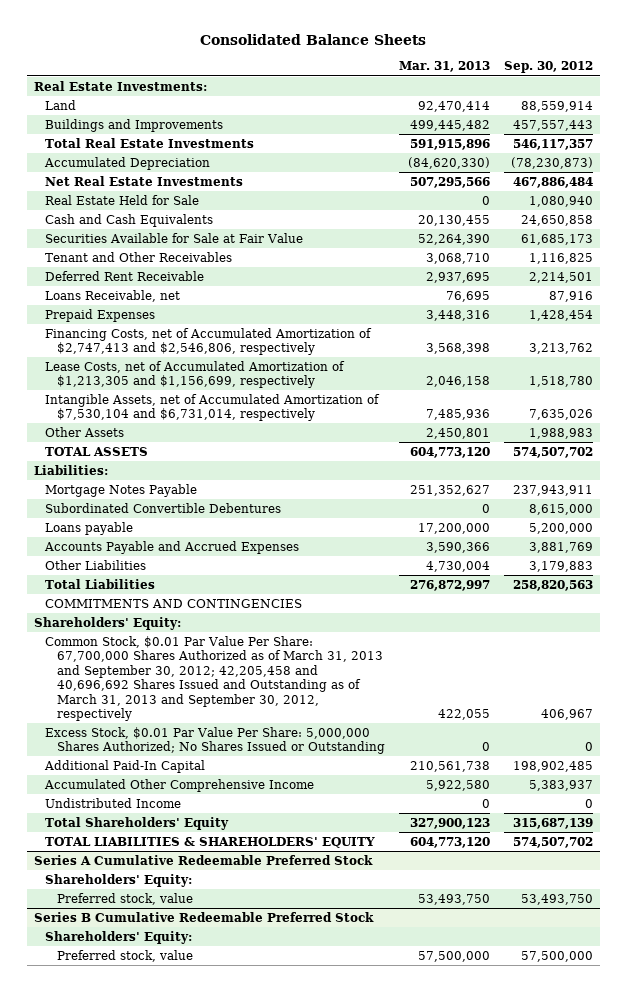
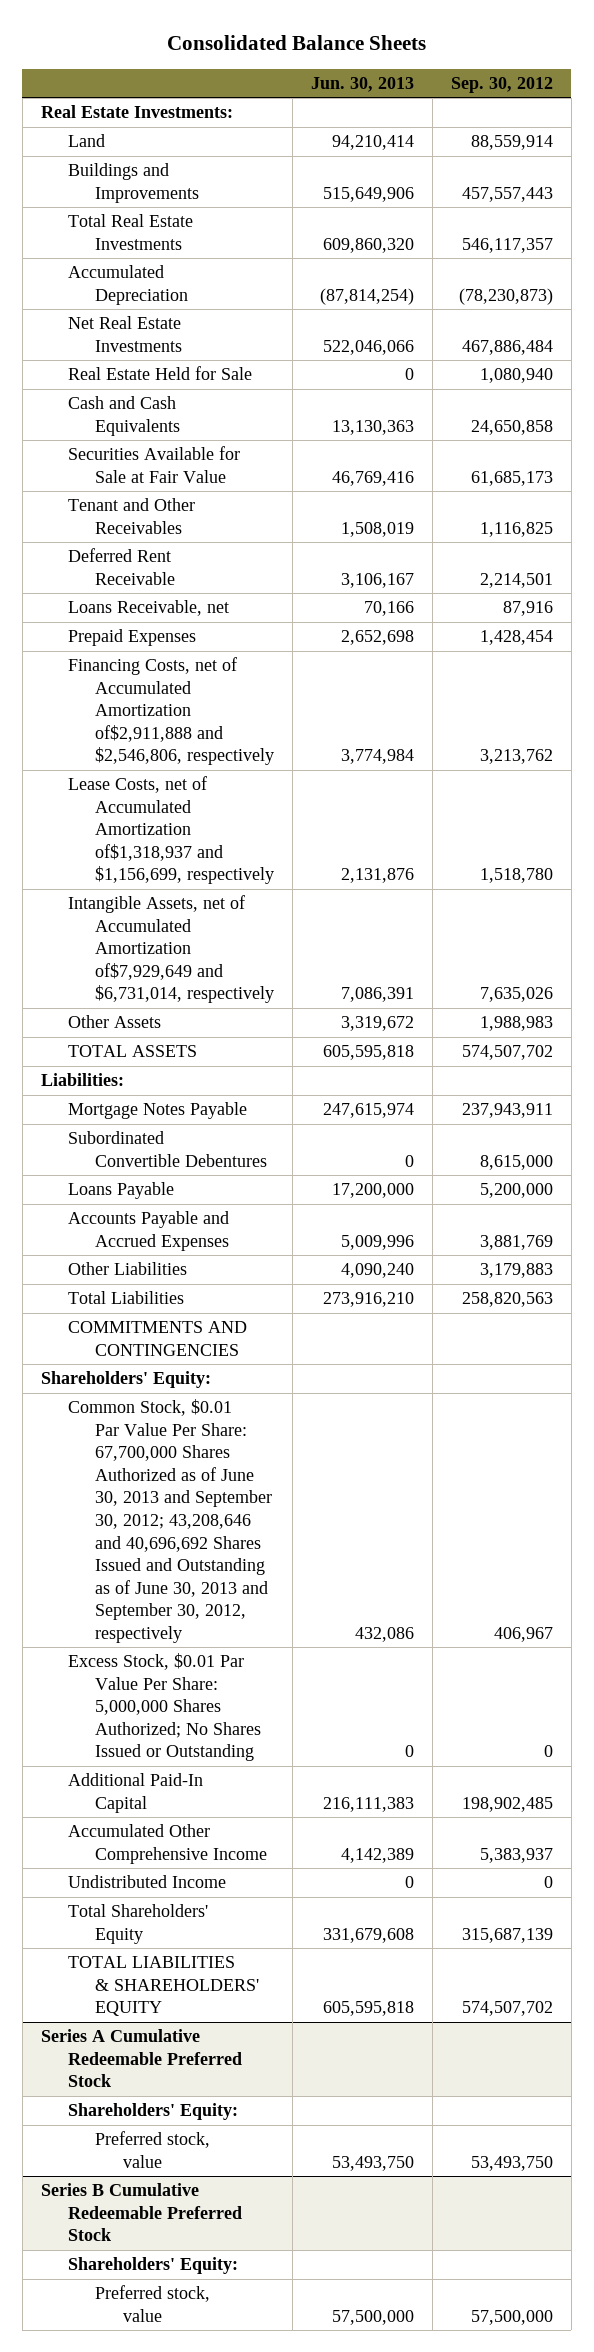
- | Mar. 31, 2013 | Sep. 30, 2012
+ | Jun. 30, 2013 | Sep. 30, 2012
- Financing Costs, net of Accumulated Amortization of $2,747,413 and $2,546,806, respectively | 3,568,398 | 3,213,762
- Lease Costs, net of Accumulated Amortization of $1,213,305 and $1,156,699, respectively | 2,046,158 | 1,518,780
- Intangible Assets, net of Accumulated Amortization of $7,530,104 and $6,731,014, respectively | 7,485,936 | 7,635,026
+ Financing Costs, net of Accumulated Amortization of$2,911,888 and $2,546,806, respectively | 3,774,984 | 3,213,762
+ Lease Costs, net of Accumulated Amortization of$1,318,937 and $1,156,699, respectively | 2,131,876 | 1,518,780
+ Intangible Assets, net of Accumulated Amortization of$7,929,649 and $6,731,014, respectively | 7,086,391 | 7,635,026
- Loans payable | 17,200,000 | 5,200,000
+ Loans Payable | 17,200,000 | 5,200,000
- Common Stock, $0.01 Par Value Per Share: 67,700,000 Shares Authorized as of March 31, 2013 and September 30, 2012; 42,205,458 and 40,696,692 Shares Issued and Outstanding as of March 31, 2013 and September 30, 2012, respectively | 422,055 | 406,967
+ Common Stock, $0.01 Par Value Per Share: 67,700,000 Shares Authorized as of June 30, 2013 and September 30, 2012; 43,208,646 and 40,696,692 Shares Issued and Outstanding as of June 30, 2013 and September 30, 2012, respectively | 432,086 | 406,967

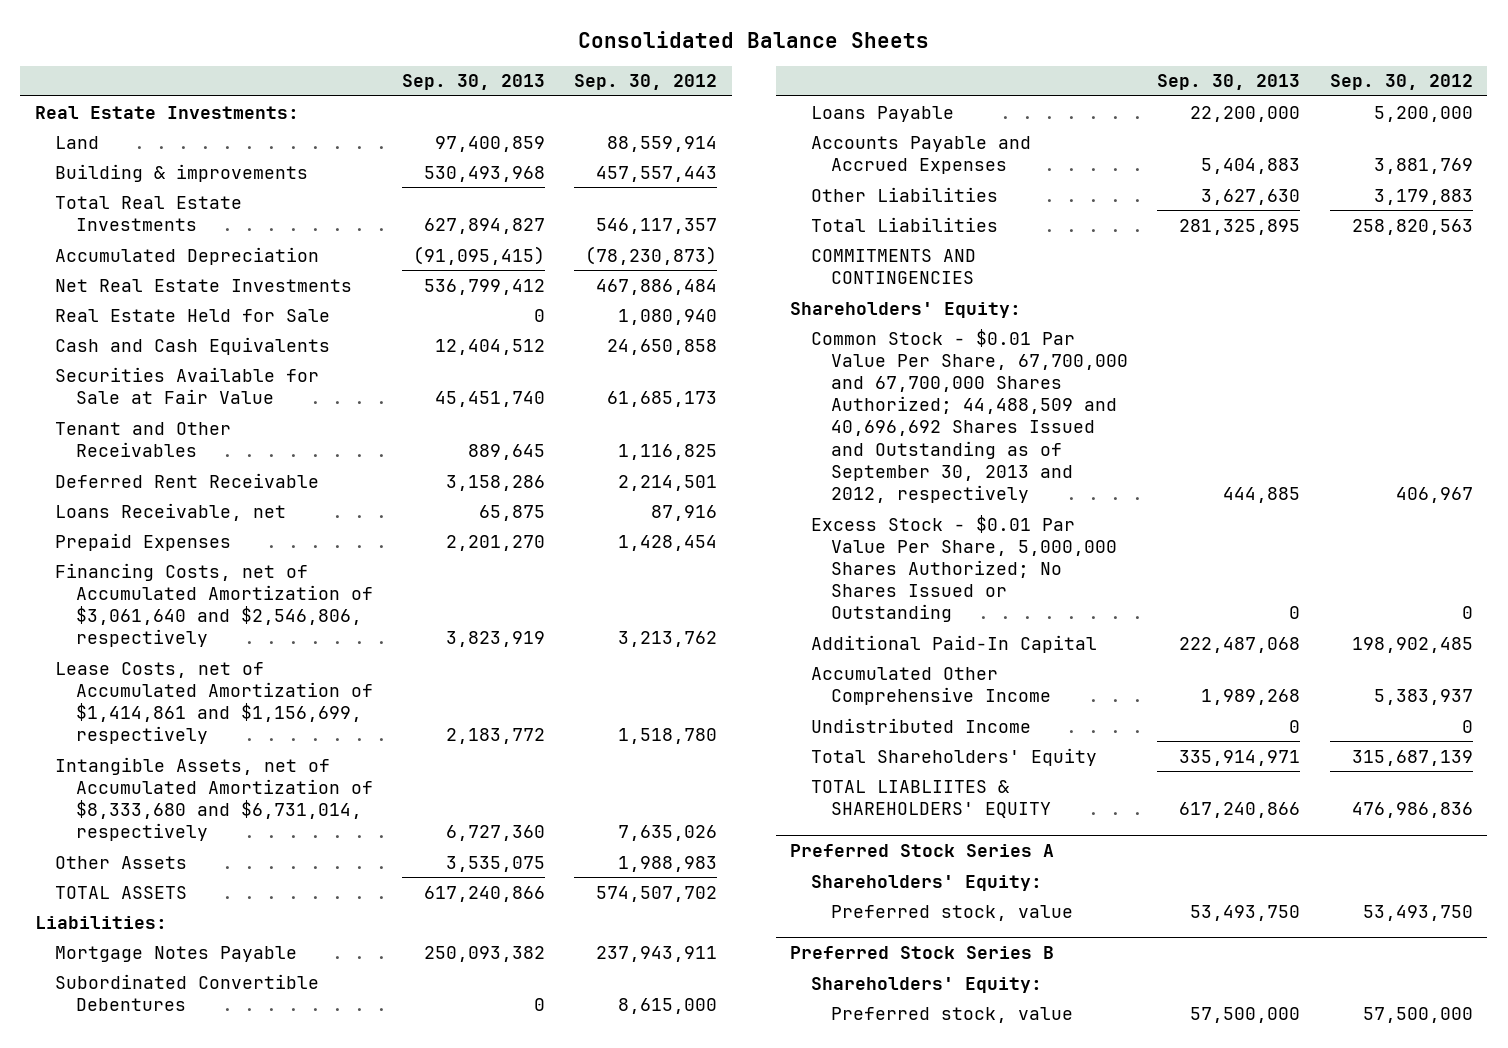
- | Jun. 30, 2013 | Sep. 30, 2012
+ | Sep. 30, 2013 | Sep. 30, 2012
- Buildings and Improvements | 515,649,906 | 457,557,443
+ Building & improvements | 530,493,968 | 457,557,443
- Financing Costs, net of Accumulated Amortization of$2,911,888 and $2,546,806, respectively | 3,774,984 | 3,213,762
- Lease Costs, net of Accumulated Amortization of$1,318,937 and $1,156,699, respectively | 2,131,876 | 1,518,780
- Intangible Assets, net of Accumulated Amortization of$7,929,649 and $6,731,014, respectively | 7,086,391 | 7,635,026
+ Financing Costs, net of Accumulated Amortization of $3,061,640 and $2,546,806, respectively | 3,823,919 | 3,213,762
+ Lease Costs, net of Accumulated Amortization of $1,414,861 and $1,156,699, respectively | 2,183,772 | 1,518,780
+ Intangible Assets, net of Accumulated Amortization of $8,333,680 and $6,731,014, respectively | 6,727,360 | 7,635,026
- Common Stock, $0.01 Par Value Per Share: 67,700,000 Shares Authorized as of June 30, 2013 and September 30, 2012; 43,208,646 and 40,696,692 Shares Issued and Outstanding as of June 30, 2013 and September 30, 2012, respectively | 432,086 | 406,967
- Excess Stock, $0.01 Par Value Per Share: 5,000,000 Shares Authorized; No Shares Issued or Outstanding | 0 | 0
+ Common Stock - $0.01 Par Value Per Share, 67,700,000 and 67,700,000 Shares Authorized; 44,488,509 and 40,696,692 Shares Issued and Outstanding as of September 30, 2013 and 2012, respectively | 444,885 | 406,967
+ Excess Stock - $0.01 Par Value Per Share, 5,000,000 Shares Authorized; No Shares Issued or Outstanding | 0 | 0
- TOTAL LIABILITIES & SHAREHOLDERS' EQUITY | 605,595,818 | 574,507,702
- Series A Cumulative Redeemable Preferred Stock
+ TOTAL LIABLIITES & SHAREHOLDERS' EQUITY | 617,240,866 | 476,986,836
+ Preferred Stock Series A
- Series B Cumulative Redeemable Preferred Stock
+ Preferred Stock Series B

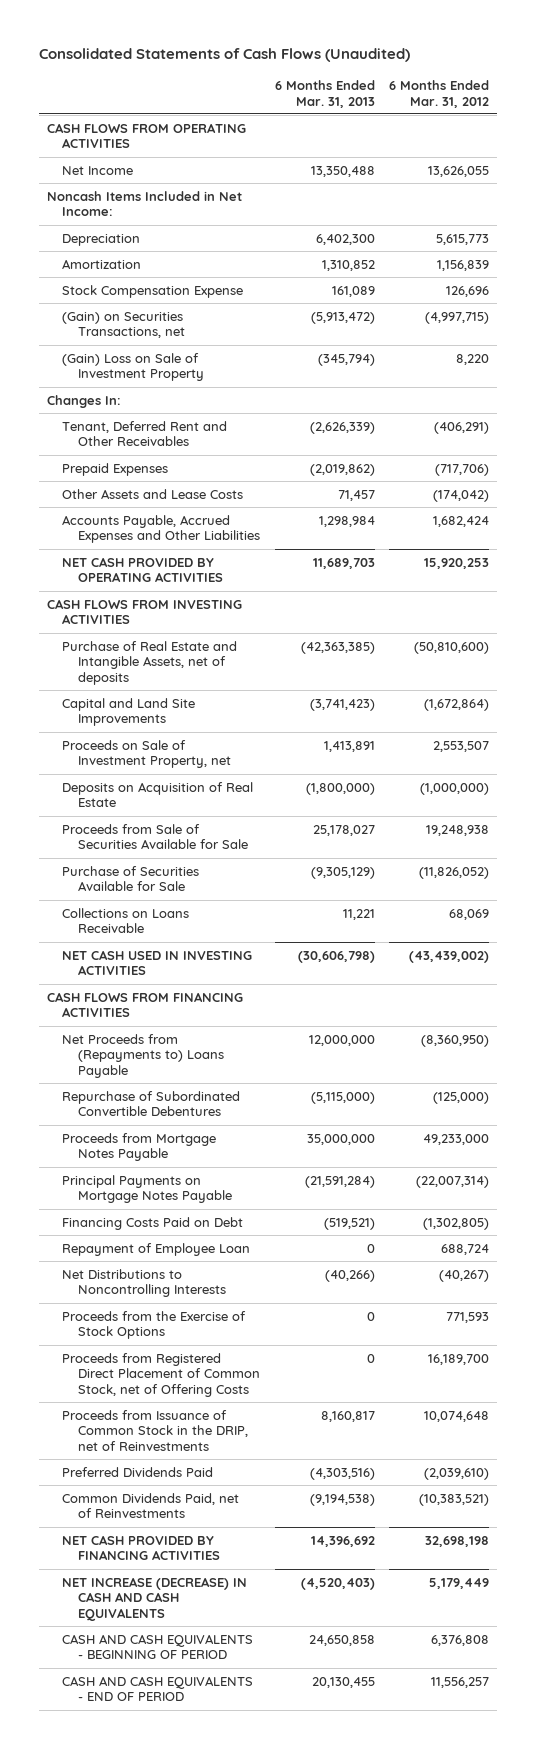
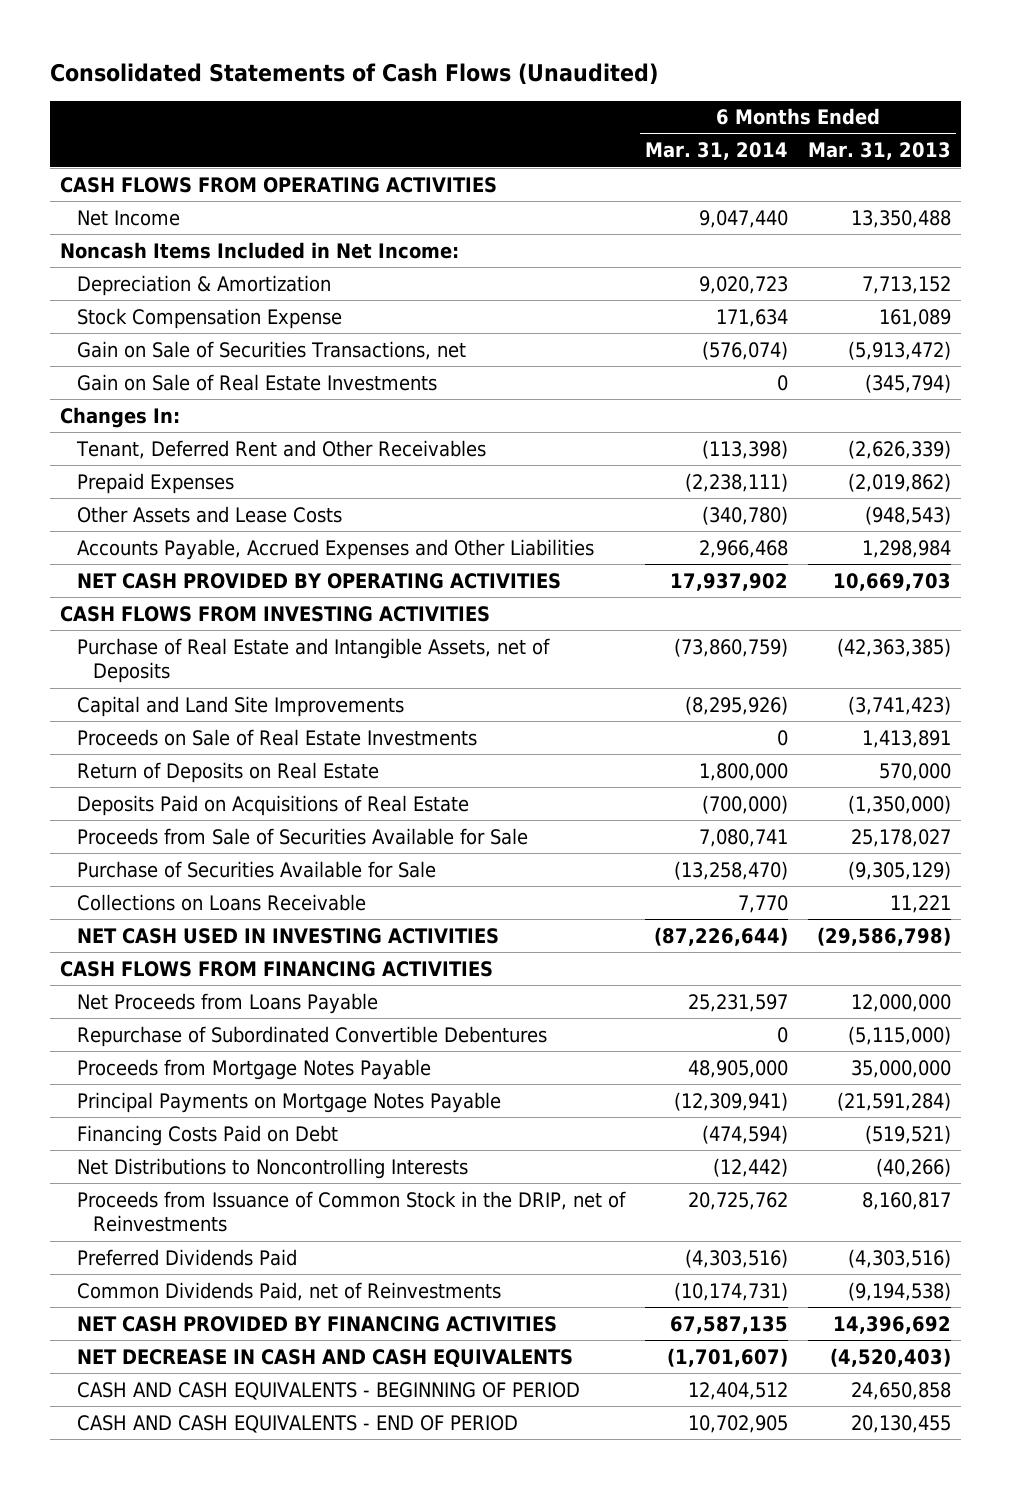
- | 6 Months Ended Mar. 31, 2013 | 6 Months Ended Mar. 31, 2012
+ | 6 Months Ended Mar. 31, 2014 | 6 Months Ended Mar. 31, 2013
- Depreciation | 6,402,300 | 5,615,773
- Amortization | 1,310,852 | 1,156,839
+ Depreciation & Amortization | 9,020,723 | 7,713,152
- (Gain) on Securities Transactions, net | (5,913,472) | (4,997,715)
- (Gain) Loss on Sale of Investment Property | (345,794) | 8,220
+ Gain on Sale of Securities Transactions, net | (576,074) | (5,913,472)
+ Gain on Sale of Real Estate Investments | 0 | (345,794)
- Other Assets and Lease Costs | 71,457 | (174,042)
+ Other Assets and Lease Costs | (340,780) | (948,543)
- NET CASH PROVIDED BY OPERATING ACTIVITIES | 11,689,703 | 15,920,253
+ NET CASH PROVIDED BY OPERATING ACTIVITIES | 17,937,902 | 10,669,703
- Purchase of Real Estate and Intangible Assets, net of deposits | (42,363,385) | (50,810,600)
+ Purchase of Real Estate and Intangible Assets, net of Deposits | (73,860,759) | (42,363,385)
- Proceeds on Sale of Investment Property, net | 1,413,891 | 2,553,507
- Deposits on Acquisition of Real Estate | (1,800,000) | (1,000,000)
+ Proceeds on Sale of Real Estate Investments | 0 | 1,413,891
+ Return of Deposits on Real Estate | 1,800,000 | 570,000
+ Deposits Paid on Acquisitions of Real Estate | (700,000) | (1,350,000)
- NET CASH USED IN INVESTING ACTIVITIES | (30,606,798) | (43,439,002)
+ NET CASH USED IN INVESTING ACTIVITIES | (87,226,644) | (29,586,798)
- Net Proceeds from (Repayments to) Loans Payable | 12,000,000 | (8,360,950)
+ Net Proceeds from Loans Payable | 25,231,597 | 12,000,000
- Repayment of Employee Loan | 0 | 688,724
- Proceeds from the Exercise of Stock Options | 0 | 771,593
- Proceeds from Registered Direct Placement of Common Stock, net of Offering Costs | 0 | 16,189,700
- NET INCREASE (DECREASE) IN CASH AND CASH EQUIVALENTS | (4,520,403) | 5,179,449
+ NET DECREASE IN CASH AND CASH EQUIVALENTS | (1,701,607) | (4,520,403)

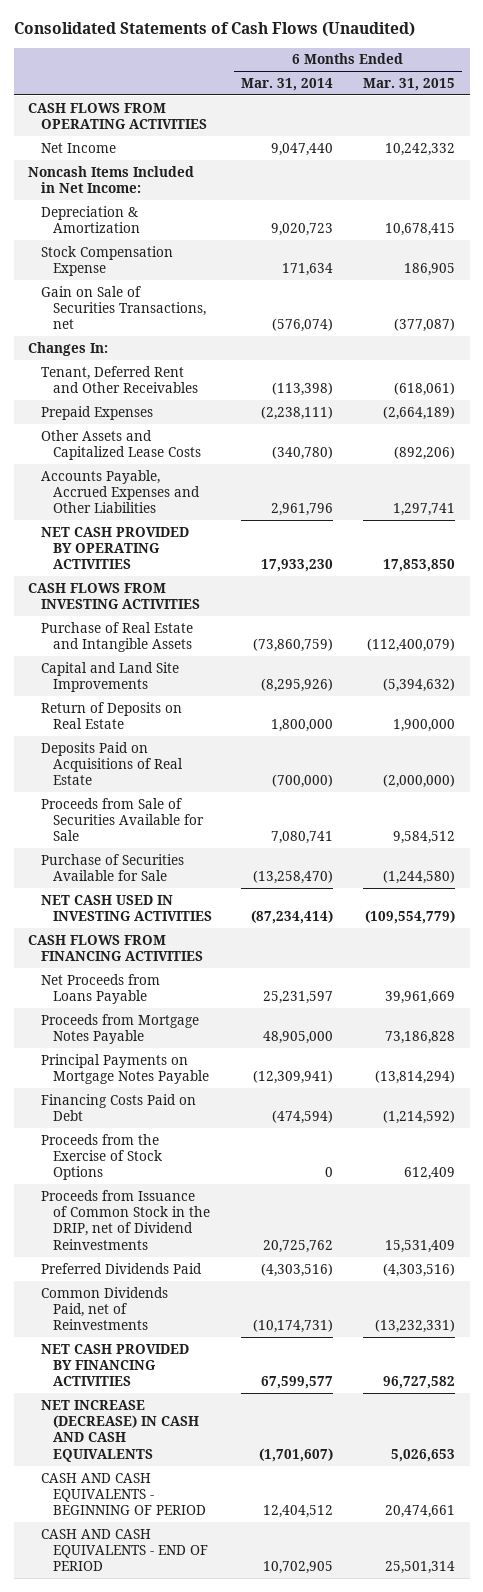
- | 6 Months Ended Mar. 31, 2014 | 6 Months Ended Mar. 31, 2013
+ | 6 Months Ended Mar. 31, 2014 | 6 Months Ended Mar. 31, 2015
- Gain on Sale of Real Estate Investments | 0 | (345,794)
- Other Assets and Lease Costs | (340,780) | (948,543)
- Accounts Payable, Accrued Expenses and Other Liabilities | 2,966,468 | 1,298,984
- NET CASH PROVIDED BY OPERATING ACTIVITIES | 17,937,902 | 10,669,703
+ Other Assets and Capitalized Lease Costs | (340,780) | (892,206)
+ Accounts Payable, Accrued Expenses and Other Liabilities | 2,961,796 | 1,297,741
+ NET CASH PROVIDED BY OPERATING ACTIVITIES | 17,933,230 | 17,853,850
- Purchase of Real Estate and Intangible Assets, net of Deposits | (73,860,759) | (42,363,385)
+ Purchase of Real Estate and Intangible Assets | (73,860,759) | (112,400,079)
- Proceeds on Sale of Real Estate Investments | 0 | 1,413,891
- Collections on Loans Receivable | 7,770 | 11,221
- NET CASH USED IN INVESTING ACTIVITIES | (87,226,644) | (29,586,798)
+ NET CASH USED IN INVESTING ACTIVITIES | (87,234,414) | (109,554,779)
- Repurchase of Subordinated Convertible Debentures | 0 | (5,115,000)
- Net Distributions to Noncontrolling Interests | (12,442) | (40,266)
- Proceeds from Issuance of Common Stock in the DRIP, net of Reinvestments | 20,725,762 | 8,160,817
+ Proceeds from the Exercise of Stock Options | 0 | 612,409
+ Proceeds from Issuance of Common Stock in the DRIP, net of Dividend Reinvestments | 20,725,762 | 15,531,409
- NET CASH PROVIDED BY FINANCING ACTIVITIES | 67,587,135 | 14,396,692
- NET DECREASE IN CASH AND CASH EQUIVALENTS | (1,701,607) | (4,520,403)
+ NET CASH PROVIDED BY FINANCING ACTIVITIES | 67,599,577 | 96,727,582
+ NET INCREASE (DECREASE) IN CASH AND CASH EQUIVALENTS | (1,701,607) | 5,026,653

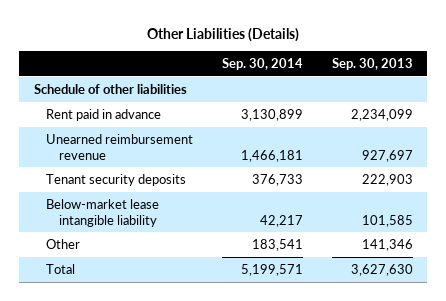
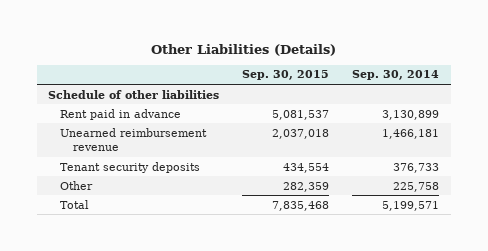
- | Sep. 30, 2014 | Sep. 30, 2013
+ | Sep. 30, 2015 | Sep. 30, 2014
- Below-market lease intangible liability | 42,217 | 101,585
- Other | 183,541 | 141,346
+ Other | 282,359 | 225,758

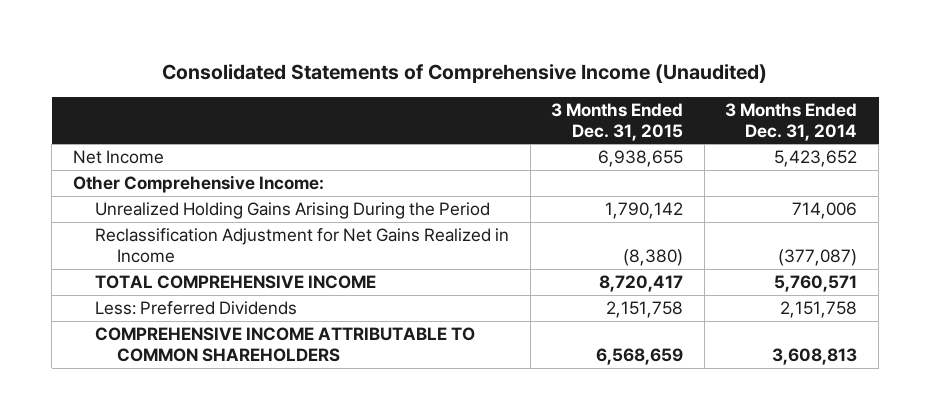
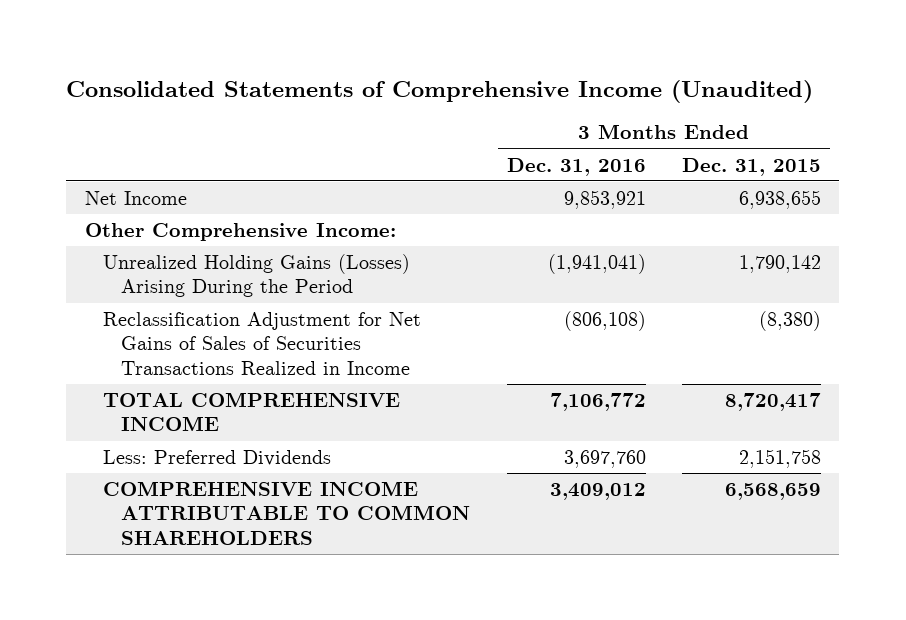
- | 3 Months Ended Dec. 31, 2015 | 3 Months Ended Dec. 31, 2014
+ | 3 Months Ended Dec. 31, 2016 | 3 Months Ended Dec. 31, 2015
- Unrealized Holding Gains Arising During the Period | 1,790,142 | 714,006
- Reclassification Adjustment for Net Gains Realized in Income | (8,380) | (377,087)
+ Unrealized Holding Gains (Losses) Arising During the Period | (1,941,041) | 1,790,142
+ Reclassification Adjustment for Net Gains of Sales of Securities Transactions Realized in Income | (806,108) | (8,380)

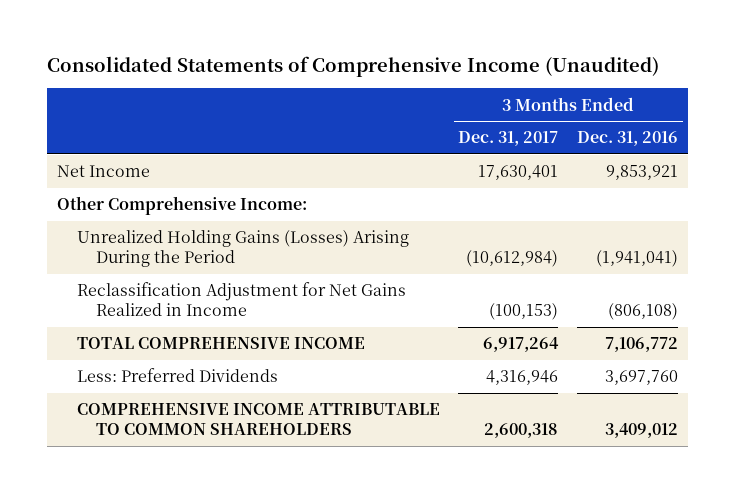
- | 3 Months Ended Dec. 31, 2016 | 3 Months Ended Dec. 31, 2015
+ | 3 Months Ended Dec. 31, 2017 | 3 Months Ended Dec. 31, 2016
- Reclassification Adjustment for Net Gains of Sales of Securities Transactions Realized in Income | (806,108) | (8,380)
+ Reclassification Adjustment for Net Gains Realized in Income | (100,153) | (806,108)

